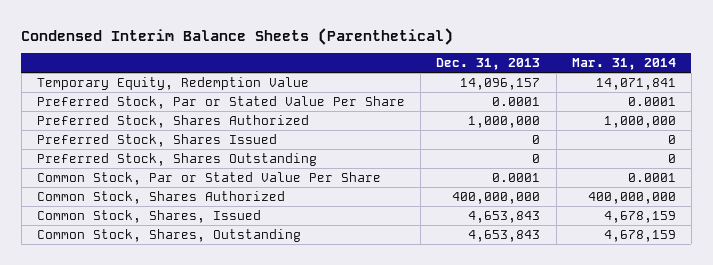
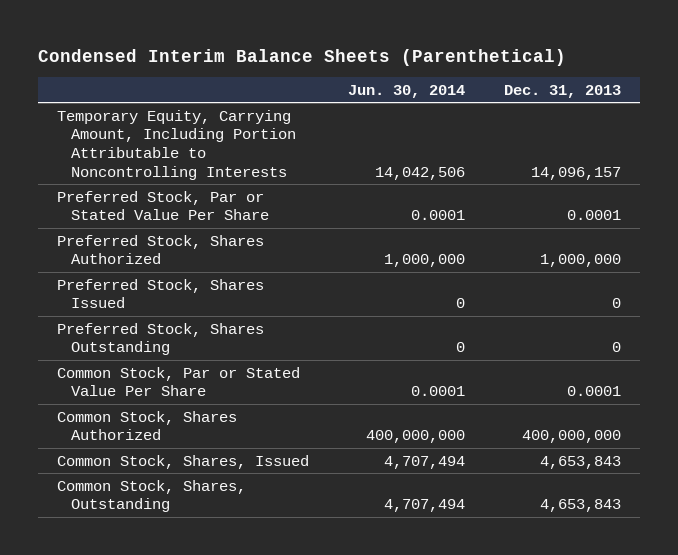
- | Dec. 31, 2013 | Mar. 31, 2014
+ | Jun. 30, 2014 | Dec. 31, 2013
- Temporary Equity, Redemption Value | 14,096,157 | 14,071,841
+ Temporary Equity, Carrying Amount, Including Portion Attributable to Noncontrolling Interests | 14,042,506 | 14,096,157

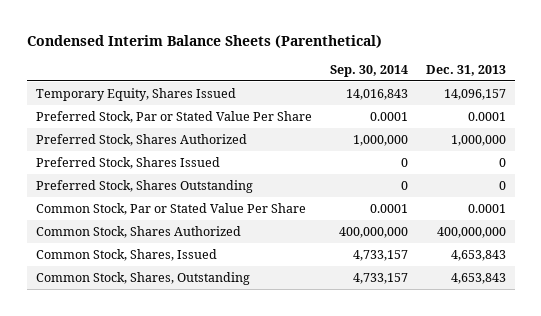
- | Jun. 30, 2014 | Dec. 31, 2013
+ | Sep. 30, 2014 | Dec. 31, 2013
- Temporary Equity, Carrying Amount, Including Portion Attributable to Noncontrolling Interests | 14,042,506 | 14,096,157
+ Temporary Equity, Shares Issued | 14,016,843 | 14,096,157

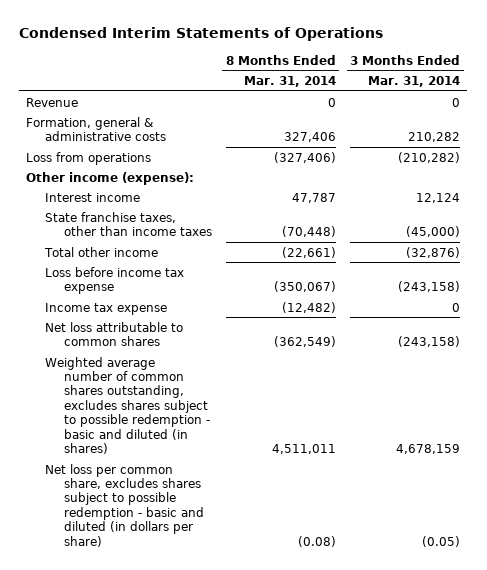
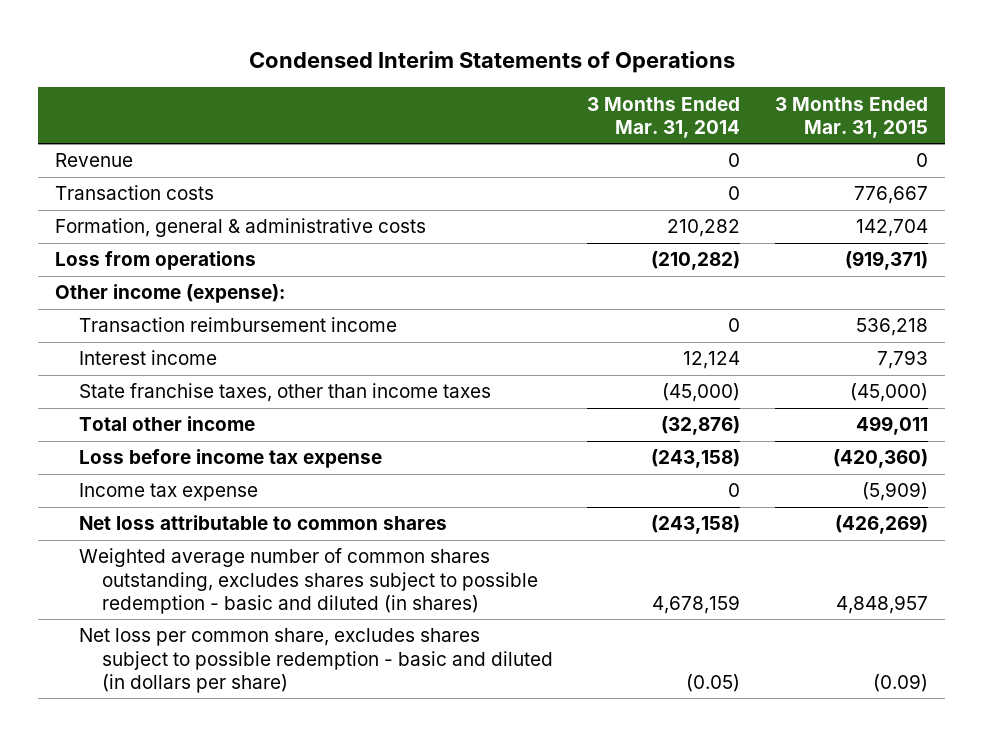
- | 8 Months Ended Mar. 31, 2014 | 3 Months Ended Mar. 31, 2014
+ | 3 Months Ended Mar. 31, 2014 | 3 Months Ended Mar. 31, 2015
+ Transaction costs | 0 | 776,667
+ Transaction reimbursement income | 0 | 536,218

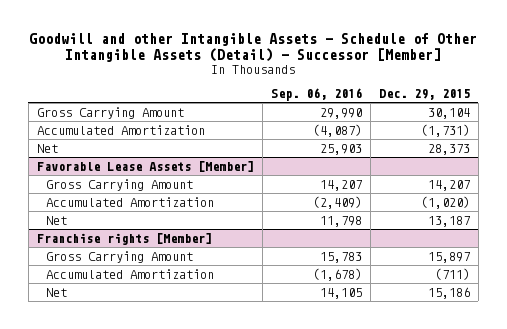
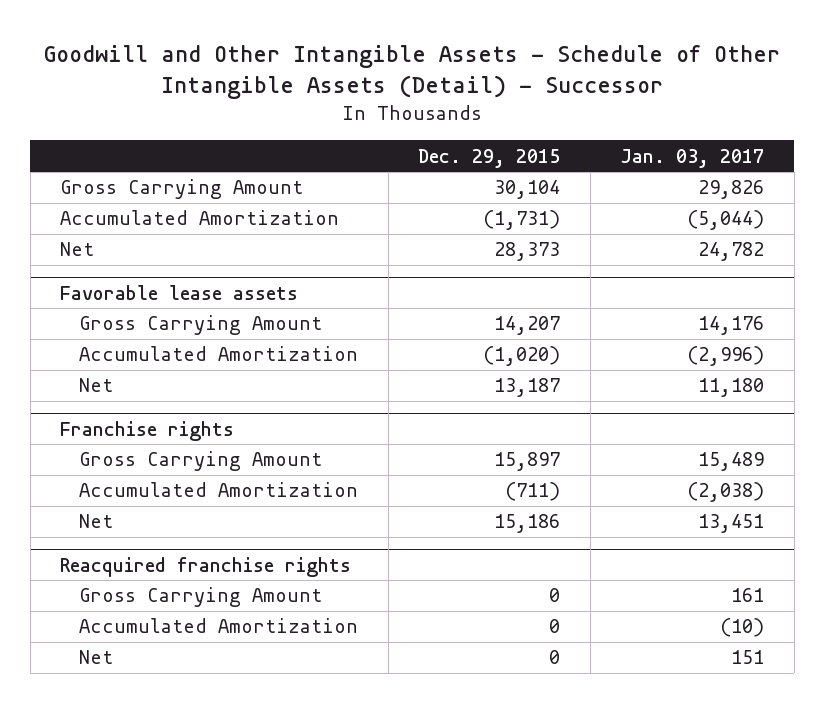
- Goodwill and other Intangible Assets - Schedule of Other Intangible Assets (Detail) - Successor [Member]
+ Goodwill and Other Intangible Assets - Schedule of Other Intangible Assets (Detail) - Successor
- | Sep. 06, 2016 | Dec. 29, 2015
+ | Dec. 29, 2015 | Jan. 03, 2017
- Favorable Lease Assets [Member]
+ Favorable lease assets
- Franchise rights [Member]
+ Franchise rights
+ Reacquired franchise rights
+ Gross Carrying Amount | 0 | 161
+ Accumulated Amortization | 0 | (10)
+ Net | 0 | 151

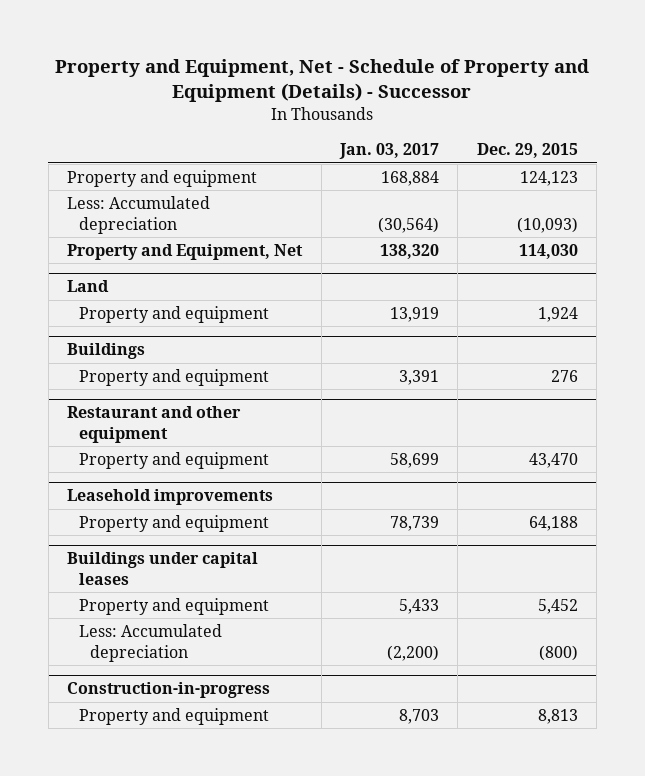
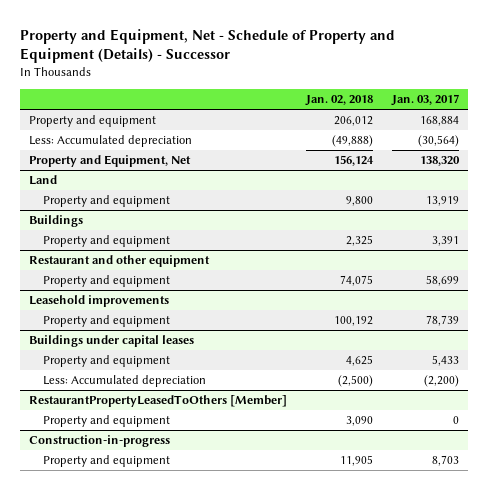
- | Jan. 03, 2017 | Dec. 29, 2015
+ | Jan. 02, 2018 | Jan. 03, 2017
+ RestaurantPropertyLeasedToOthers [Member]
+ Property and equipment | 3,090 | 0

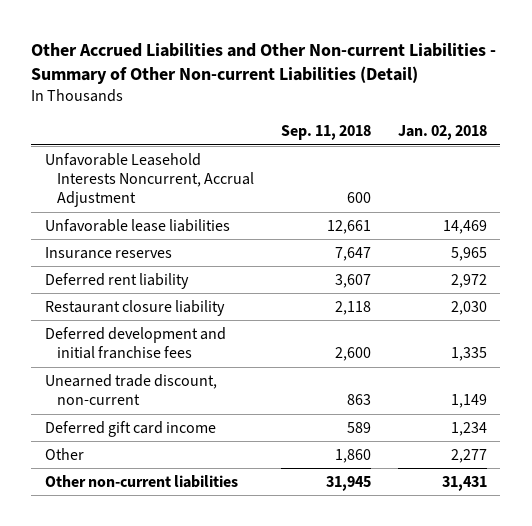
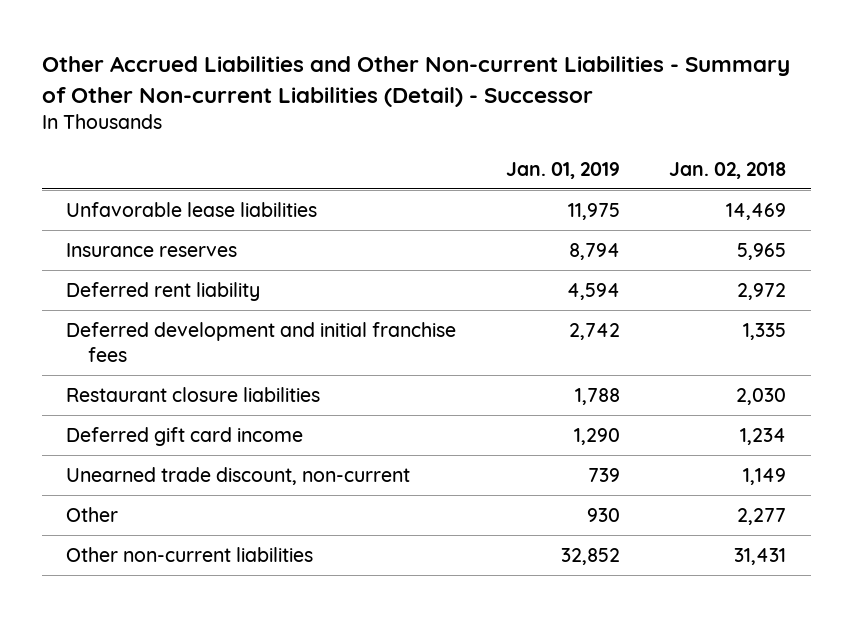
- Other Accrued Liabilities and Other Non-current Liabilities - Summary of Other Non-current Liabilities (Detail)
+ Other Accrued Liabilities and Other Non-current Liabilities - Summary of Other Non-current Liabilities (Detail) - Successor
- | Sep. 11, 2018 | Jan. 02, 2018
+ | Jan. 01, 2019 | Jan. 02, 2018
- Unfavorable Leasehold Interests Noncurrent, Accrual Adjustment | 600 |
- Restaurant closure liability | 2,118 | 2,030
+ Restaurant closure liabilities | 1,788 | 2,030
moved down: Unearned trade discount, non-current | 739 | 1,149

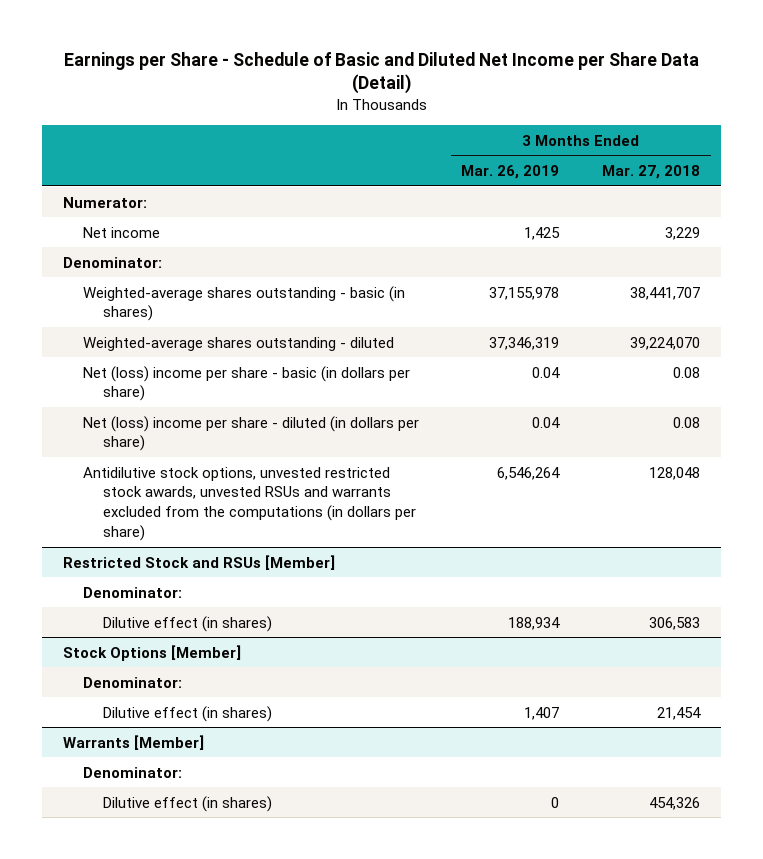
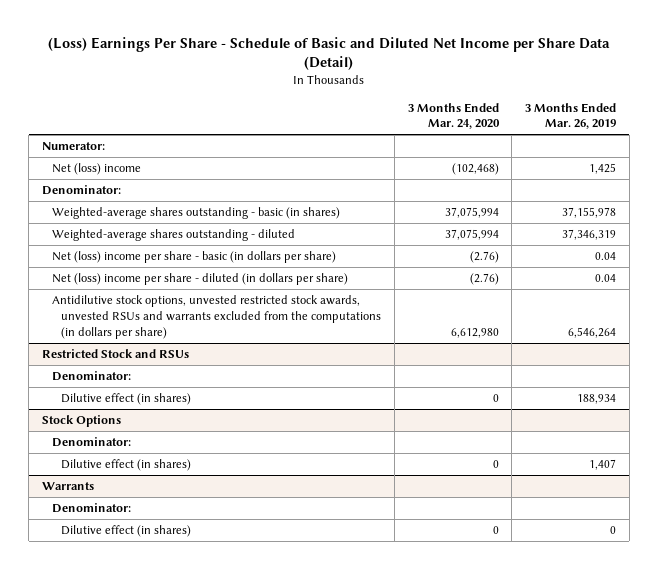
- Earnings per Share - Schedule of Basic and Diluted Net Income per Share Data (Detail)
+ (Loss) Earnings Per Share - Schedule of Basic and Diluted Net Income per Share Data (Detail)
- | 3 Months Ended Mar. 26, 2019 | 3 Months Ended Mar. 27, 2018
+ | 3 Months Ended Mar. 24, 2020 | 3 Months Ended Mar. 26, 2019
- Net income | 1,425 | 3,229
+ Net (loss) income | (102,468) | 1,425
- Restricted Stock and RSUs [Member]
+ Restricted Stock and RSUs
- Stock Options [Member]
+ Stock Options
- Warrants [Member]
+ Warrants

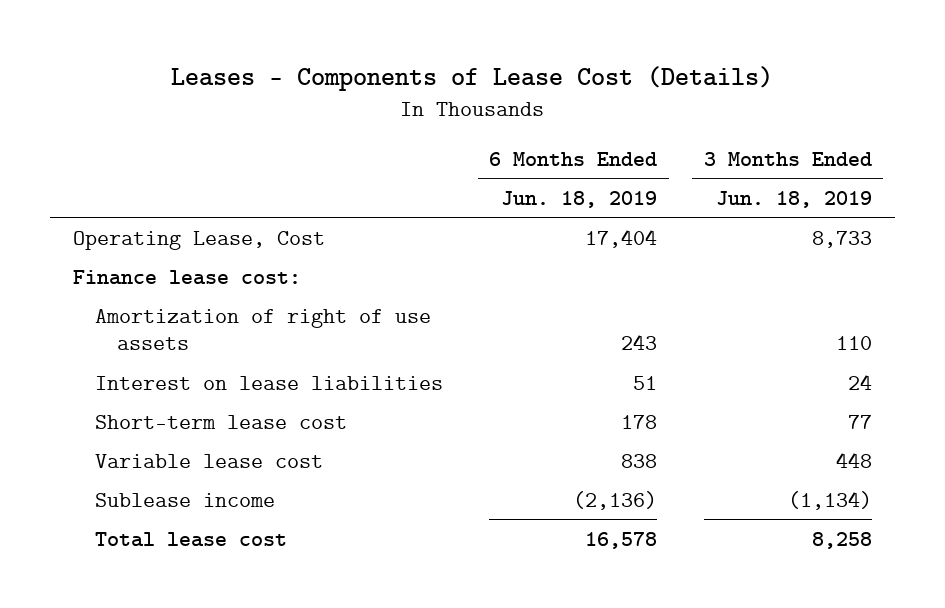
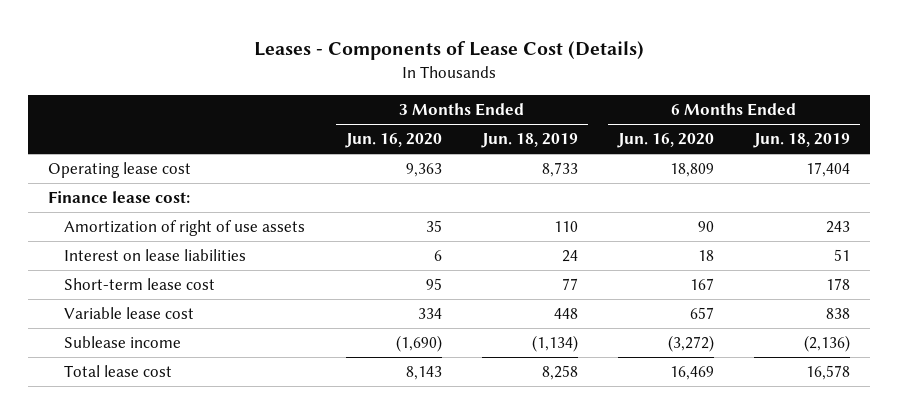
- | 6 Months Ended Jun. 18, 2019 | 3 Months Ended Jun. 18, 2019
+ | 3 Months Ended Jun. 16, 2020 | 3 Months Ended Jun. 18, 2019 | 6 Months Ended Jun. 16, 2020 | 6 Months Ended Jun. 18, 2019
- Operating Lease, Cost | 17,404 | 8,733
+ Operating lease cost | 9,363 | 8,733 | 18,809 | 17,404

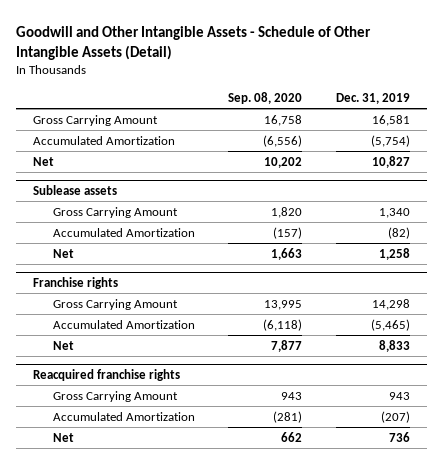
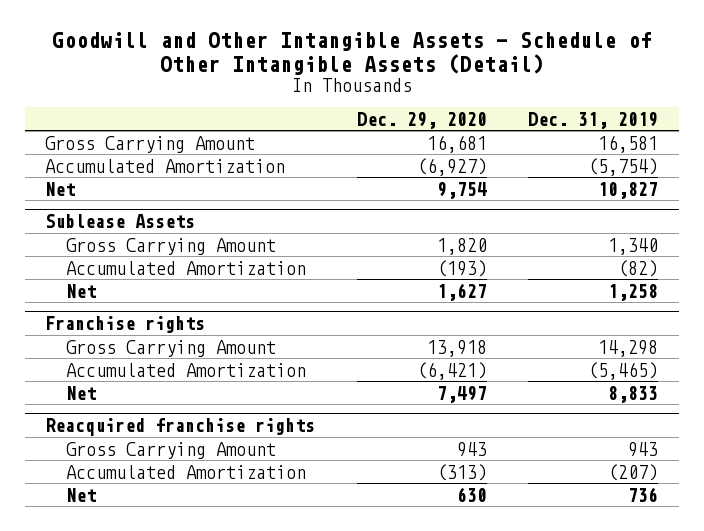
- | Sep. 08, 2020 | Dec. 31, 2019
+ | Dec. 29, 2020 | Dec. 31, 2019
- Sublease assets
+ Sublease Assets

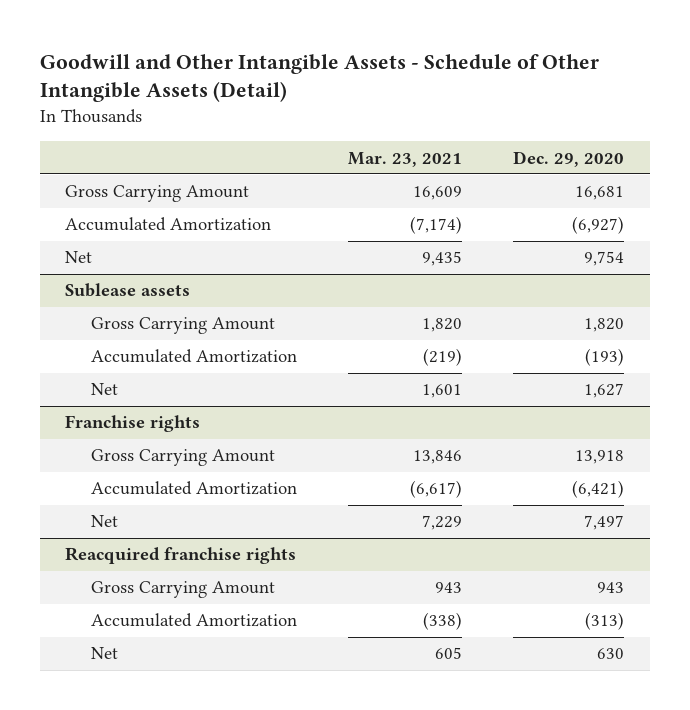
- | Dec. 29, 2020 | Dec. 31, 2019
+ | Mar. 23, 2021 | Dec. 29, 2020
- Sublease Assets
+ Sublease assets

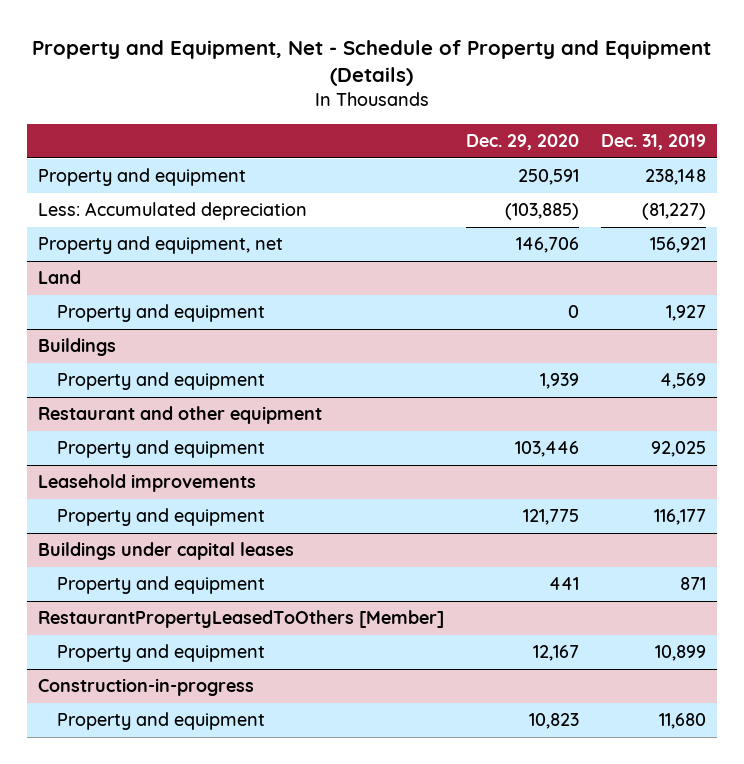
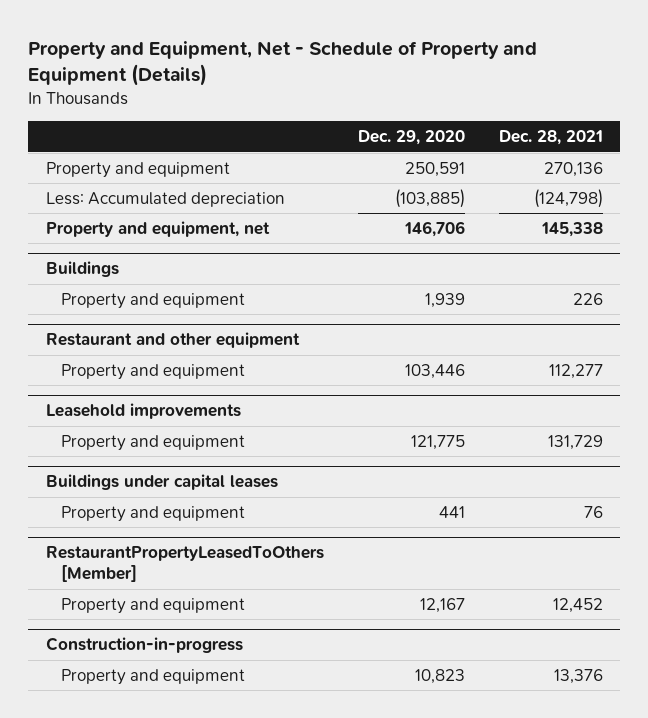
- | Dec. 29, 2020 | Dec. 31, 2019
+ | Dec. 29, 2020 | Dec. 28, 2021
- Land
- Property and equipment | 0 | 1,927

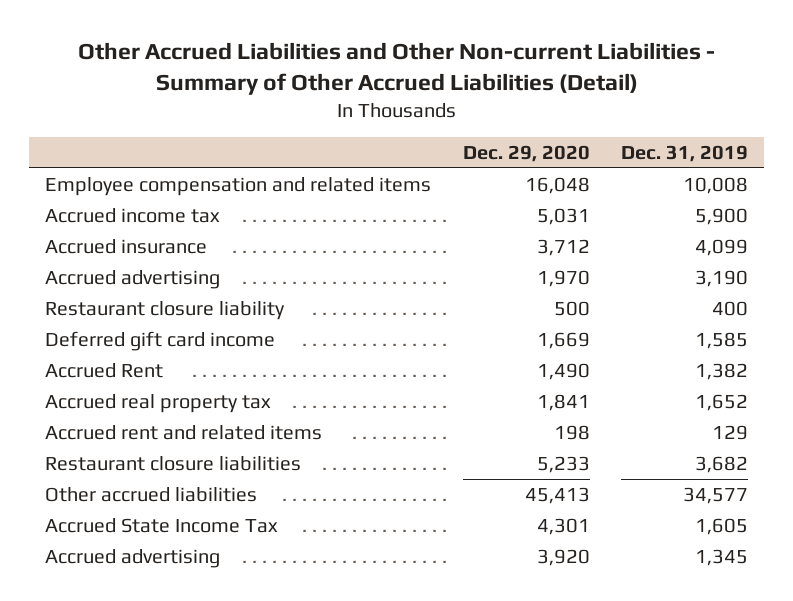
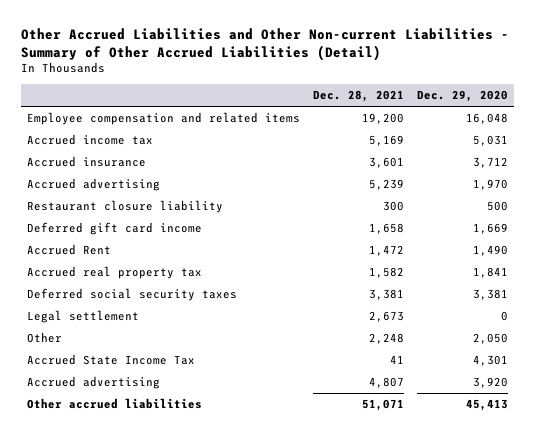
- | Dec. 29, 2020 | Dec. 31, 2019
+ | Dec. 28, 2021 | Dec. 29, 2020
- Accrued rent and related items | 198 | 129
- Restaurant closure liabilities | 5,233 | 3,682
+ Deferred social security taxes | 3,381 | 3,381
+ Legal settlement | 2,673 | 0
+ Other | 2,248 | 2,050
moved down: Other accrued liabilities | 51,071 | 45,413

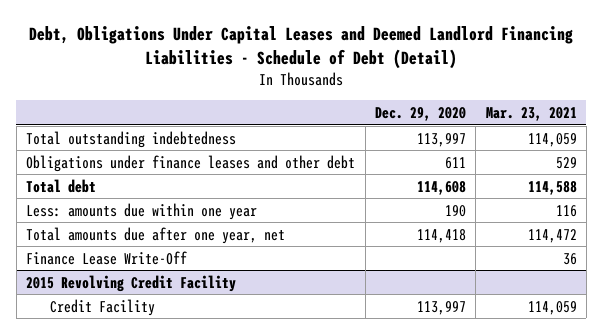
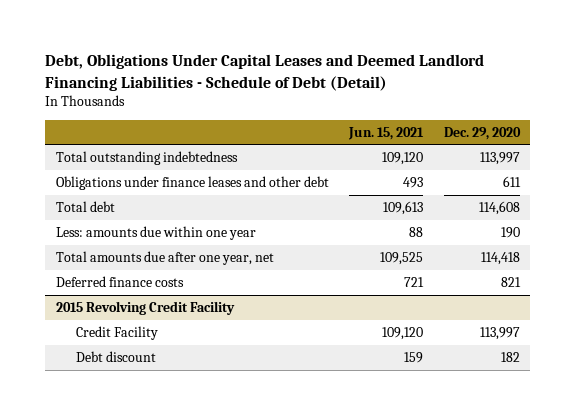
- | Dec. 29, 2020 | Mar. 23, 2021
+ | Jun. 15, 2021 | Dec. 29, 2020
- Finance Lease Write-Off | | 36
+ Deferred finance costs | 721 | 821
@ 2015 Revolving Credit Facility
+ Debt discount | 159 | 182

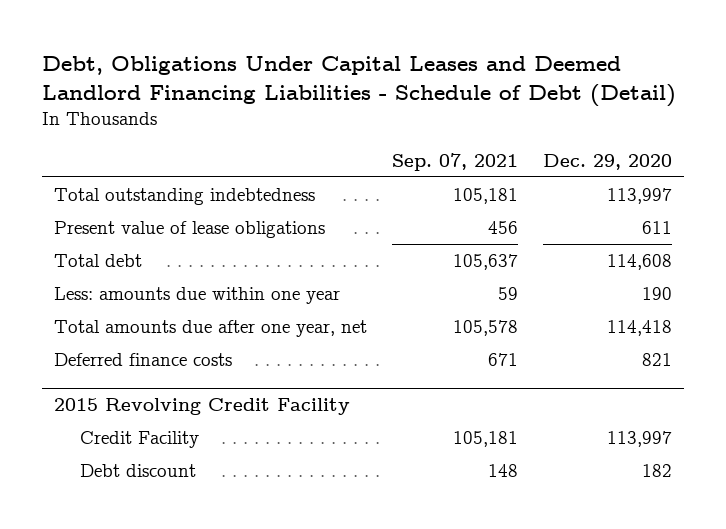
- | Jun. 15, 2021 | Dec. 29, 2020
+ | Sep. 07, 2021 | Dec. 29, 2020
- Obligations under finance leases and other debt | 493 | 611
+ Present value of lease obligations | 456 | 611

